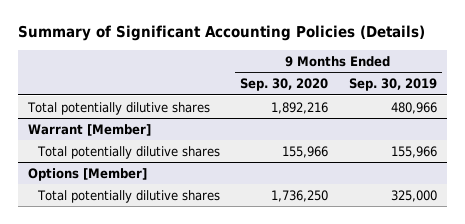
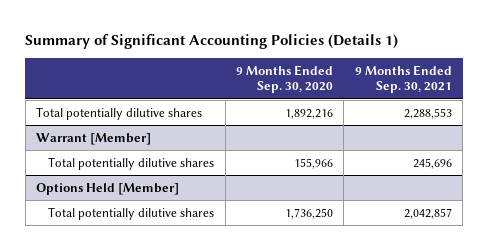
- Summary of Significant Accounting Policies (Details)
+ Summary of Significant Accounting Policies (Details 1)
- | 9 Months Ended Sep. 30, 2020 | 9 Months Ended Sep. 30, 2019
+ | 9 Months Ended Sep. 30, 2020 | 9 Months Ended Sep. 30, 2021
- Options [Member]
+ Options Held [Member]

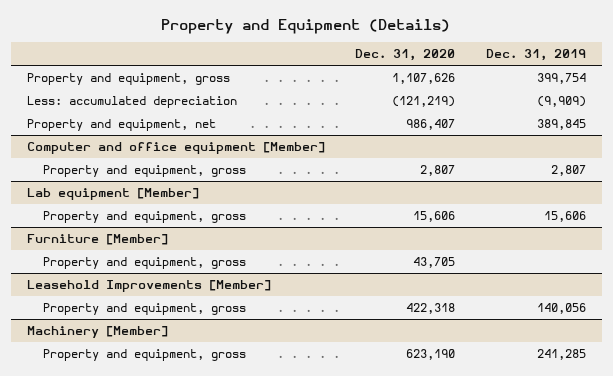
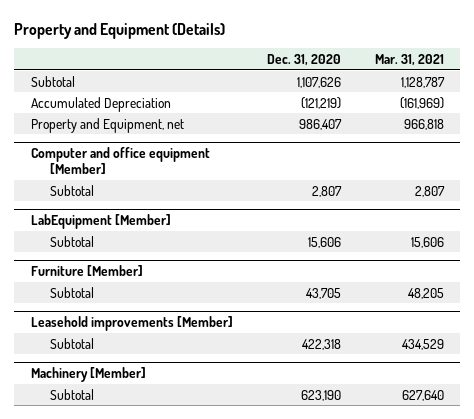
- | Dec. 31, 2020 | Dec. 31, 2019
+ | Dec. 31, 2020 | Mar. 31, 2021
- Property and equipment, gross | 1,107,626 | 399,754
- Less: accumulated depreciation | (121,219) | (9,909)
- Property and equipment, net | 986,407 | 389,845
+ Subtotal | 1,107,626 | 1,128,787
+ Accumulated Depreciation | (121,219) | (161,969)
+ Property and Equipment, net | 986,407 | 966,818
@ Computer and office equipment [Member]
- Property and equipment, gross | 2,807 | 2,807
- Lab equipment [Member]
- Property and equipment, gross | 15,606 | 15,606
@ Computer and office equipment [Member]
+ Subtotal | 2,807 | 2,807
+ LabEquipment [Member]
+ Subtotal | 15,606 | 15,606
@ Furniture [Member]
- Property and equipment, gross | 43,705 |
- Leasehold Improvements [Member]
- Property and equipment, gross | 422,318 | 140,056
@ Furniture [Member]
+ Subtotal | 43,705 | 48,205
+ Leasehold improvements [Member]
+ Subtotal | 422,318 | 434,529
@ Machinery [Member]
- Property and equipment, gross | 623,190 | 241,285
+ Subtotal | 623,190 | 627,640

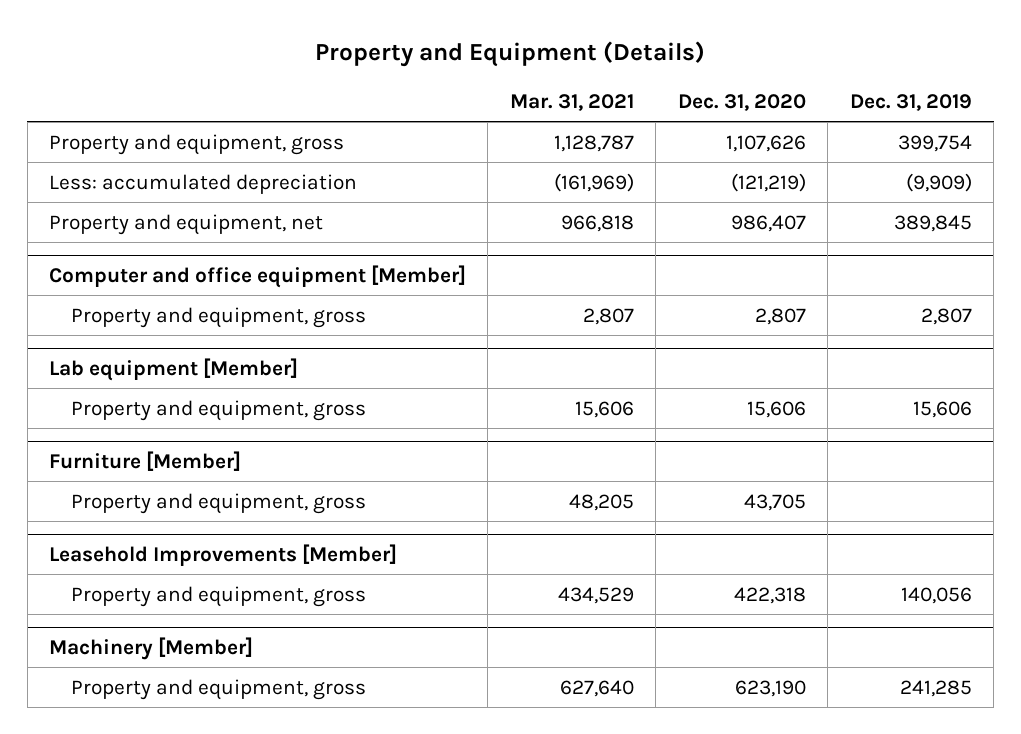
- | Dec. 31, 2020 | Mar. 31, 2021
+ | Mar. 31, 2021 | Dec. 31, 2020 | Dec. 31, 2019
- Subtotal | 1,107,626 | 1,128,787
- Accumulated Depreciation | (121,219) | (161,969)
- Property and Equipment, net | 986,407 | 966,818
+ Property and equipment, gross | 1,128,787 | 1,107,626 | 399,754
+ Less: accumulated depreciation | (161,969) | (121,219) | (9,909)
+ Property and equipment, net | 966,818 | 986,407 | 389,845
@ Computer and office equipment [Member]
- Subtotal | 2,807 | 2,807
- LabEquipment [Member]
- Subtotal | 15,606 | 15,606
@ Computer and office equipment [Member]
+ Property and equipment, gross | 2,807 | 2,807 | 2,807
+ Lab equipment [Member]
+ Property and equipment, gross | 15,606 | 15,606 | 15,606
@ Furniture [Member]
- Subtotal | 43,705 | 48,205
- Leasehold improvements [Member]
- Subtotal | 422,318 | 434,529
@ Furniture [Member]
+ Property and equipment, gross | 48,205 | 43,705 |
+ Leasehold Improvements [Member]
+ Property and equipment, gross | 434,529 | 422,318 | 140,056
@ Machinery [Member]
- Subtotal | 623,190 | 627,640
+ Property and equipment, gross | 627,640 | 623,190 | 241,285

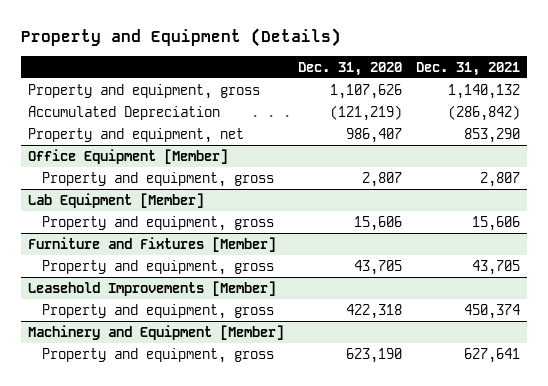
- | Mar. 31, 2021 | Dec. 31, 2020 | Dec. 31, 2019
+ | Dec. 31, 2020 | Dec. 31, 2021
- Less: accumulated depreciation | (161,969) | (121,219) | (9,909)
+ Accumulated Depreciation | (121,219) | (286,842)
- Computer and office equipment [Member]
+ Office Equipment [Member]
- Lab equipment [Member]
+ Lab Equipment [Member]
- Furniture [Member]
+ Furniture and Fixtures [Member]
- Machinery [Member]
+ Machinery and Equipment [Member]

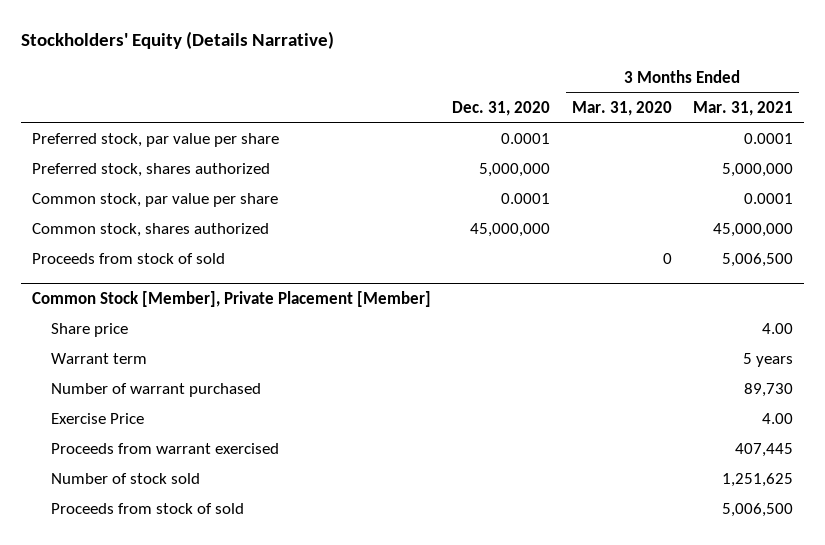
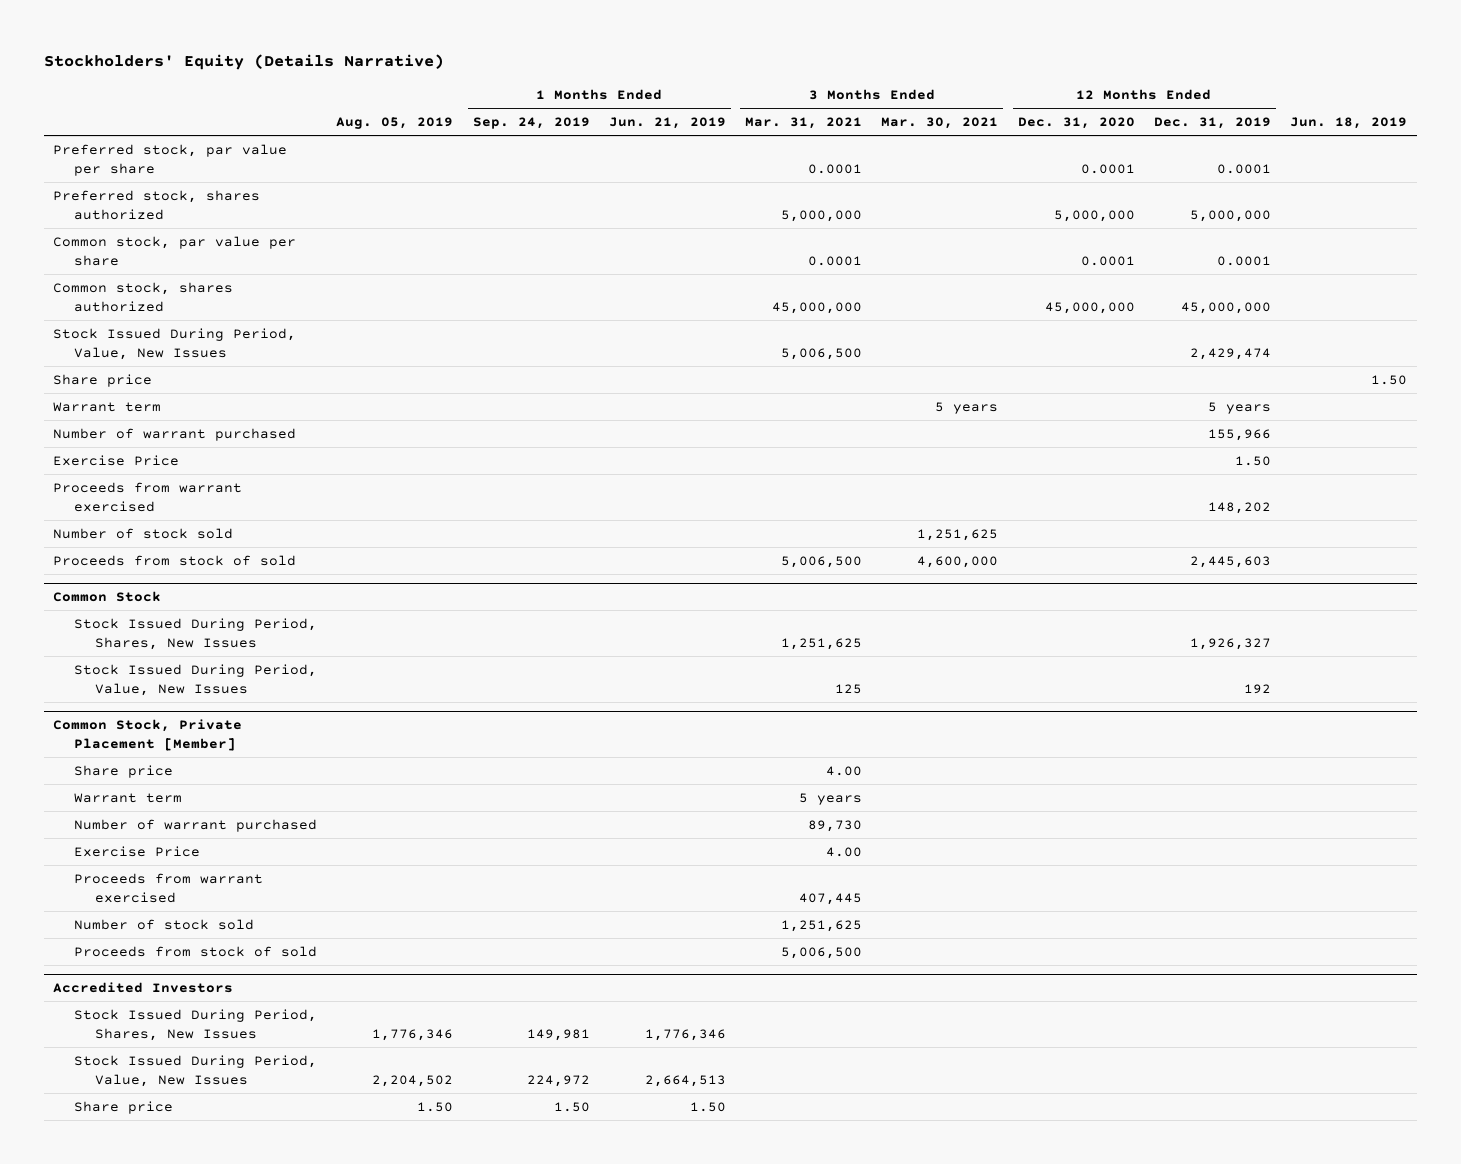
- | Dec. 31, 2020 | 3 Months Ended Mar. 31, 2020 | 3 Months Ended Mar. 31, 2021
+ | Aug. 05, 2019 | 1 Months Ended Sep. 24, 2019 | 1 Months Ended Jun. 21, 2019 | 3 Months Ended Mar. 31, 2021 | 3 Months Ended Mar. 30, 2021 | 12 Months Ended Dec. 31, 2020 | 12 Months Ended Dec. 31, 2019 | Jun. 18, 2019
+ Stock Issued During Period, Value, New Issues | | | | 5,006,500 | | | 2,429,474 |
+ Share price | | | | | | | | 1.50
+ Warrant term | | | | | 5 years | | 5 years |
+ Number of warrant purchased | | | | | | | 155,966 |
+ Exercise Price | | | | | | | 1.50 |
+ Proceeds from warrant exercised | | | | | | | 148,202 |
+ Number of stock sold | | | | | 1,251,625 | | |
- Common Stock [Member], Private Placement [Member]
+ Common Stock
+ Stock Issued During Period, Shares, New Issues | | | | 1,251,625 | | | 1,926,327 |
+ Stock Issued During Period, Value, New Issues | | | | 125 | | | 192 |
+ Common Stock, Private Placement [Member]
+ Accredited Investors
+ Stock Issued During Period, Shares, New Issues | 1,776,346 | 149,981 | 1,776,346 | | | | |
+ Stock Issued During Period, Value, New Issues | 2,204,502 | 224,972 | 2,664,513 | | | | |
+ Share price | 1.50 | 1.50 | 1.50 | | | | |

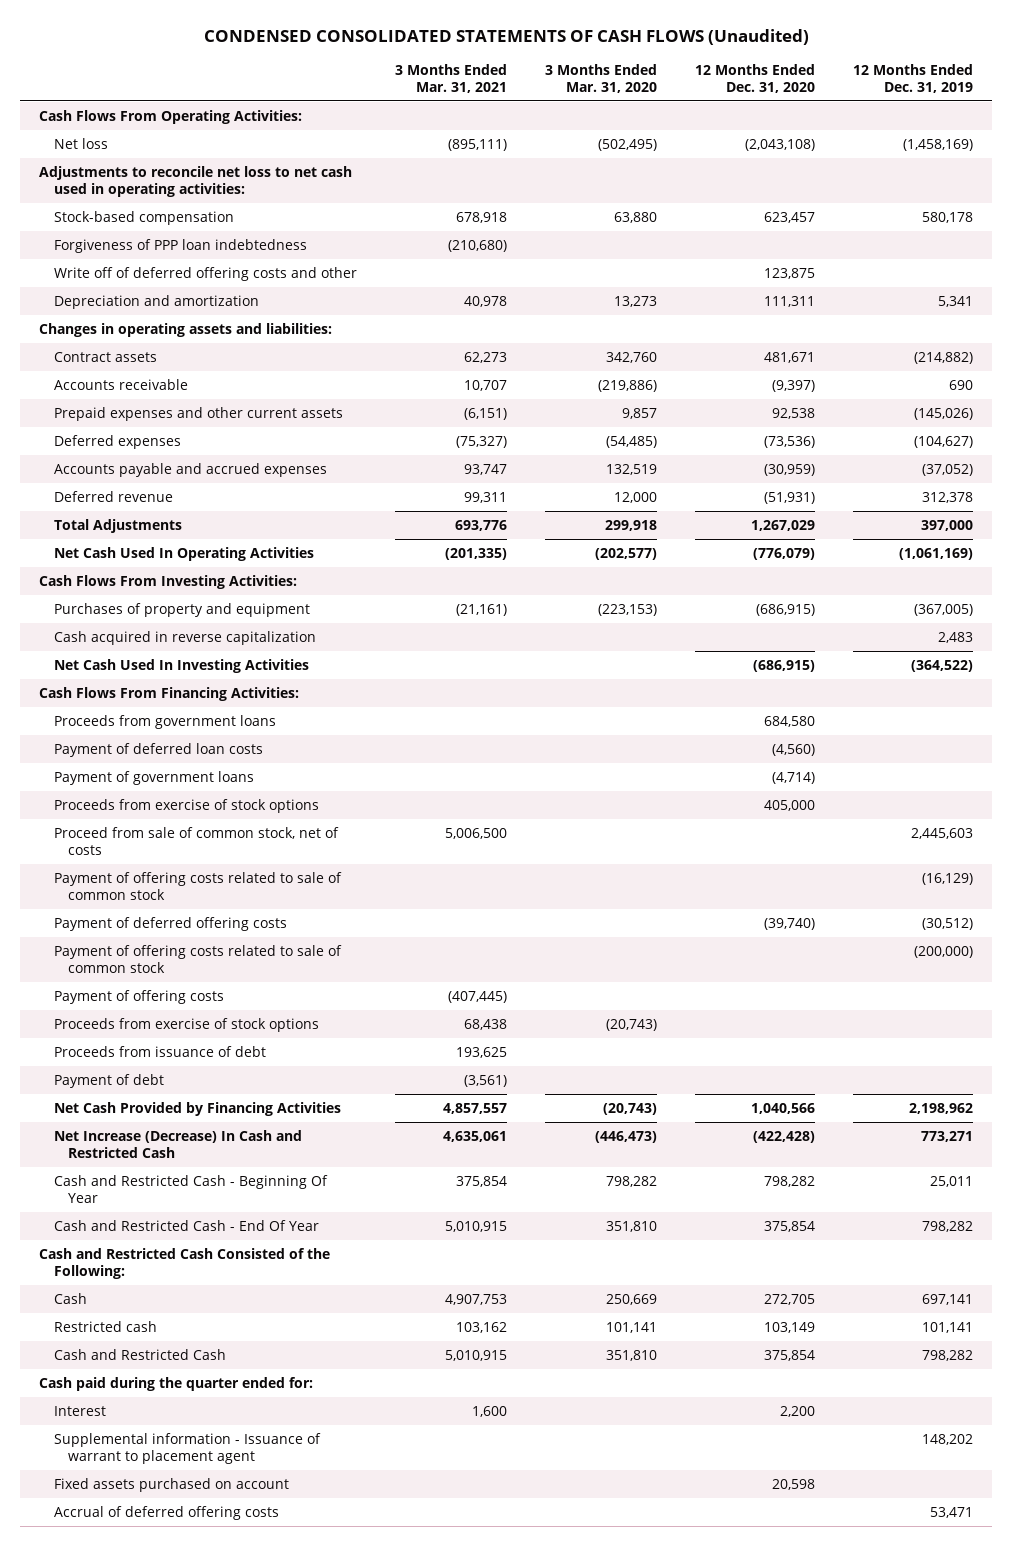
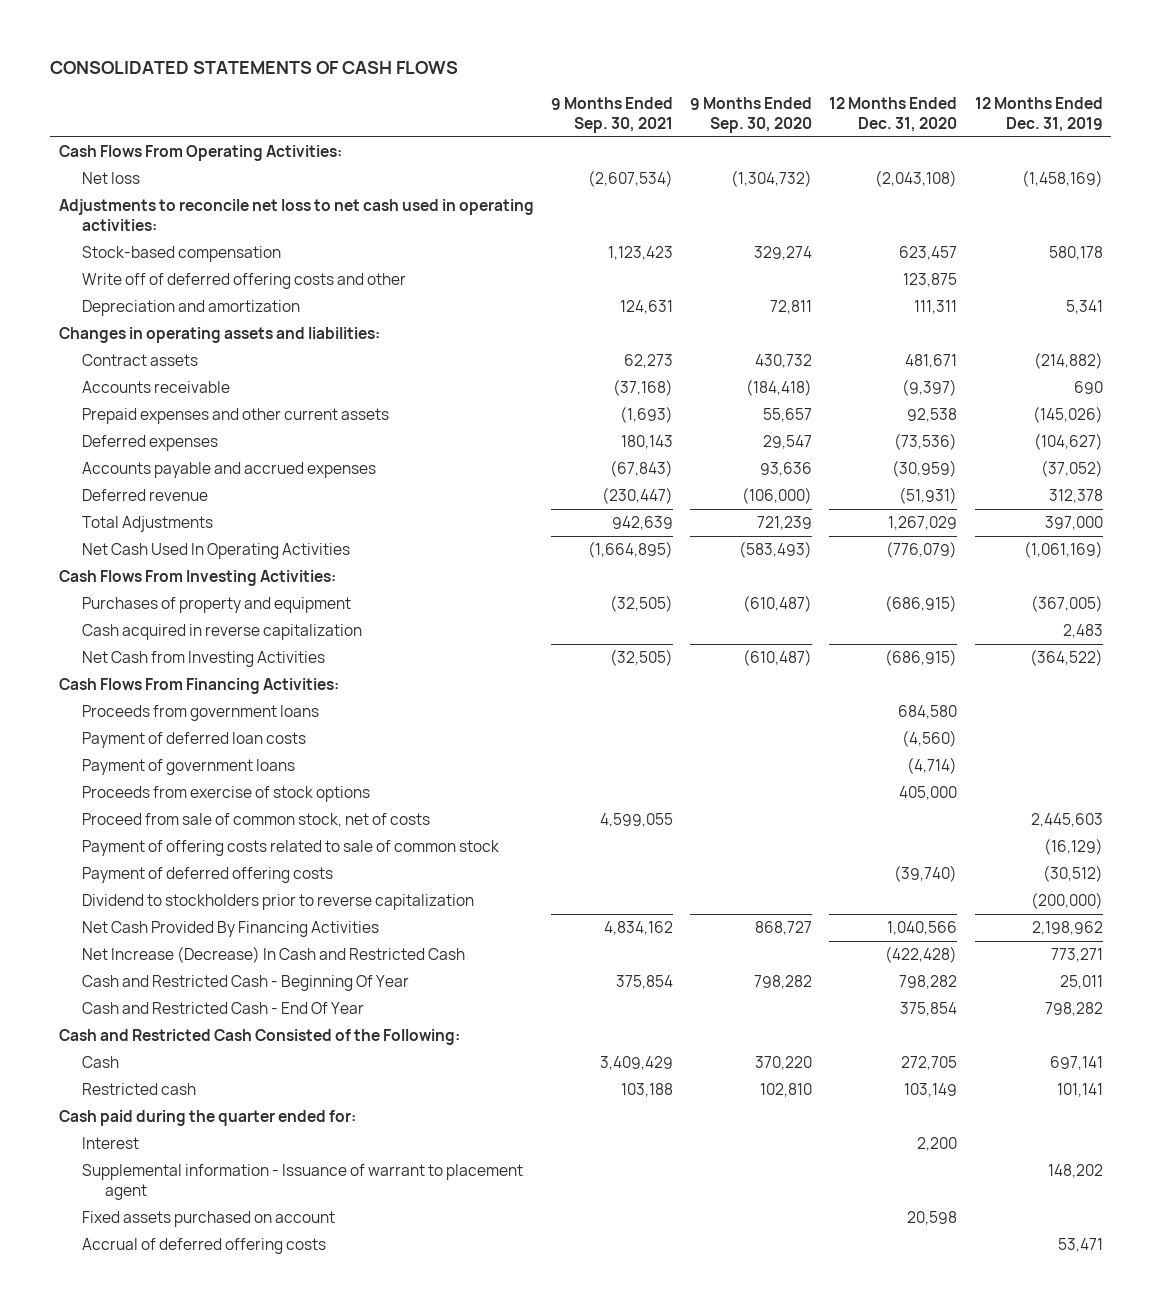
- CONDENSED CONSOLIDATED STATEMENTS OF CASH FLOWS (Unaudited)
+ CONSOLIDATED STATEMENTS OF CASH FLOWS
- | 3 Months Ended Mar. 31, 2021 | 3 Months Ended Mar. 31, 2020 | 12 Months Ended Dec. 31, 2020 | 12 Months Ended Dec. 31, 2019
+ | 9 Months Ended Sep. 30, 2021 | 9 Months Ended Sep. 30, 2020 | 12 Months Ended Dec. 31, 2020 | 12 Months Ended Dec. 31, 2019
- Forgiveness of PPP loan indebtedness | (210,680) | | |
- Net Cash Used In Investing Activities | | | (686,915) | (364,522)
+ Net Cash from Investing Activities | (32,505) | (610,487) | (686,915) | (364,522)
- Payment of offering costs related to sale of common stock | | | | (200,000)
- Payment of offering costs | (407,445) | | |
- Proceeds from exercise of stock options | 68,438 | (20,743) | |
- Proceeds from issuance of debt | 193,625 | | |
- Payment of debt | (3,561) | | |
- Net Cash Provided by Financing Activities | 4,857,557 | (20,743) | 1,040,566 | 2,198,962
+ Dividend to stockholders prior to reverse capitalization | | | | (200,000)
+ Net Cash Provided By Financing Activities | 4,834,162 | 868,727 | 1,040,566 | 2,198,962
- Cash and Restricted Cash | 5,010,915 | 351,810 | 375,854 | 798,282

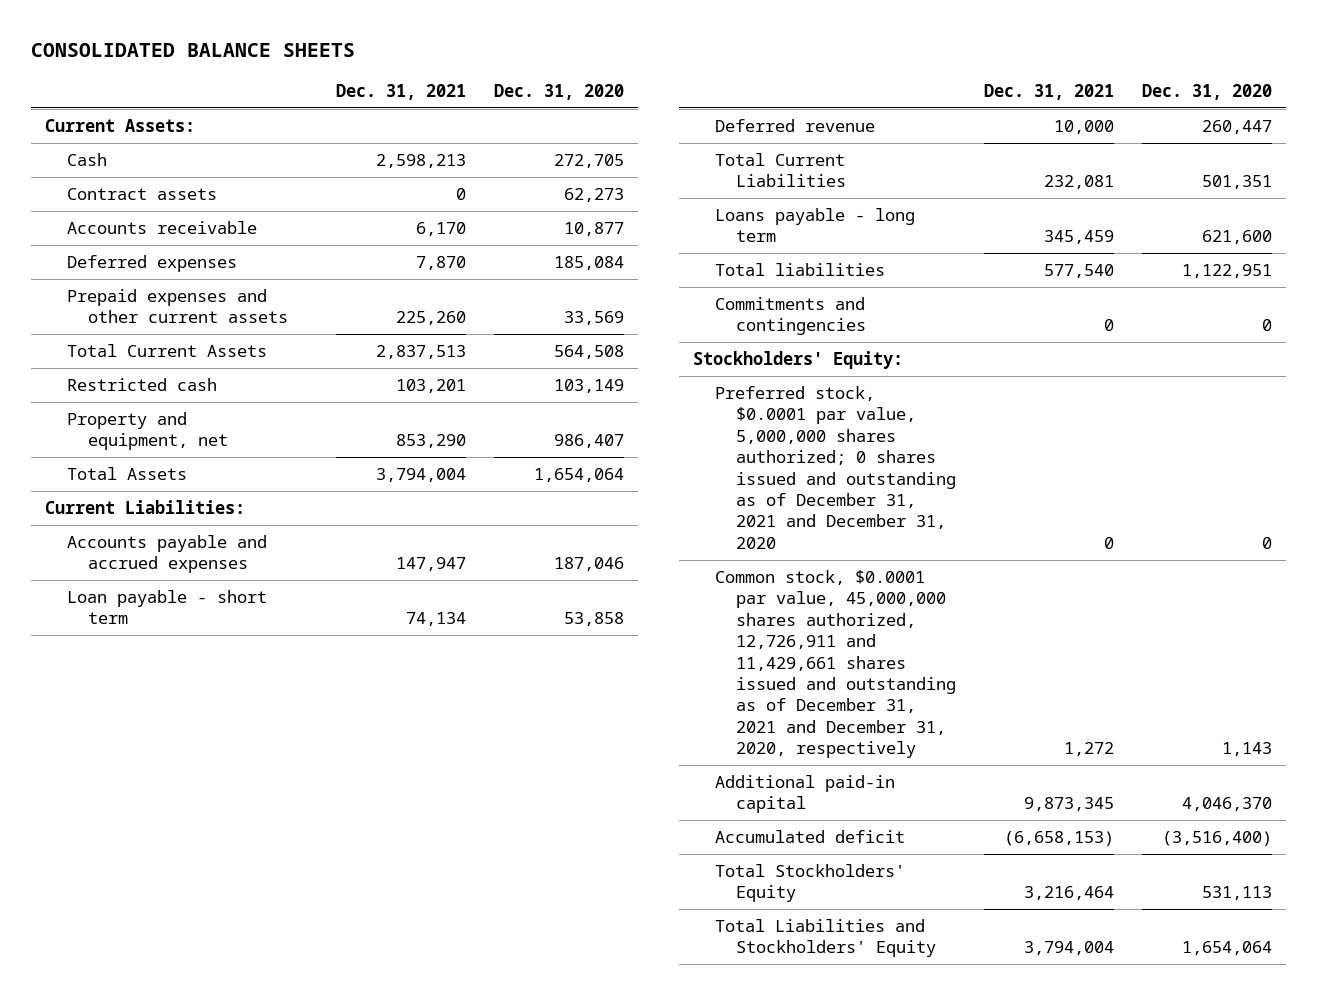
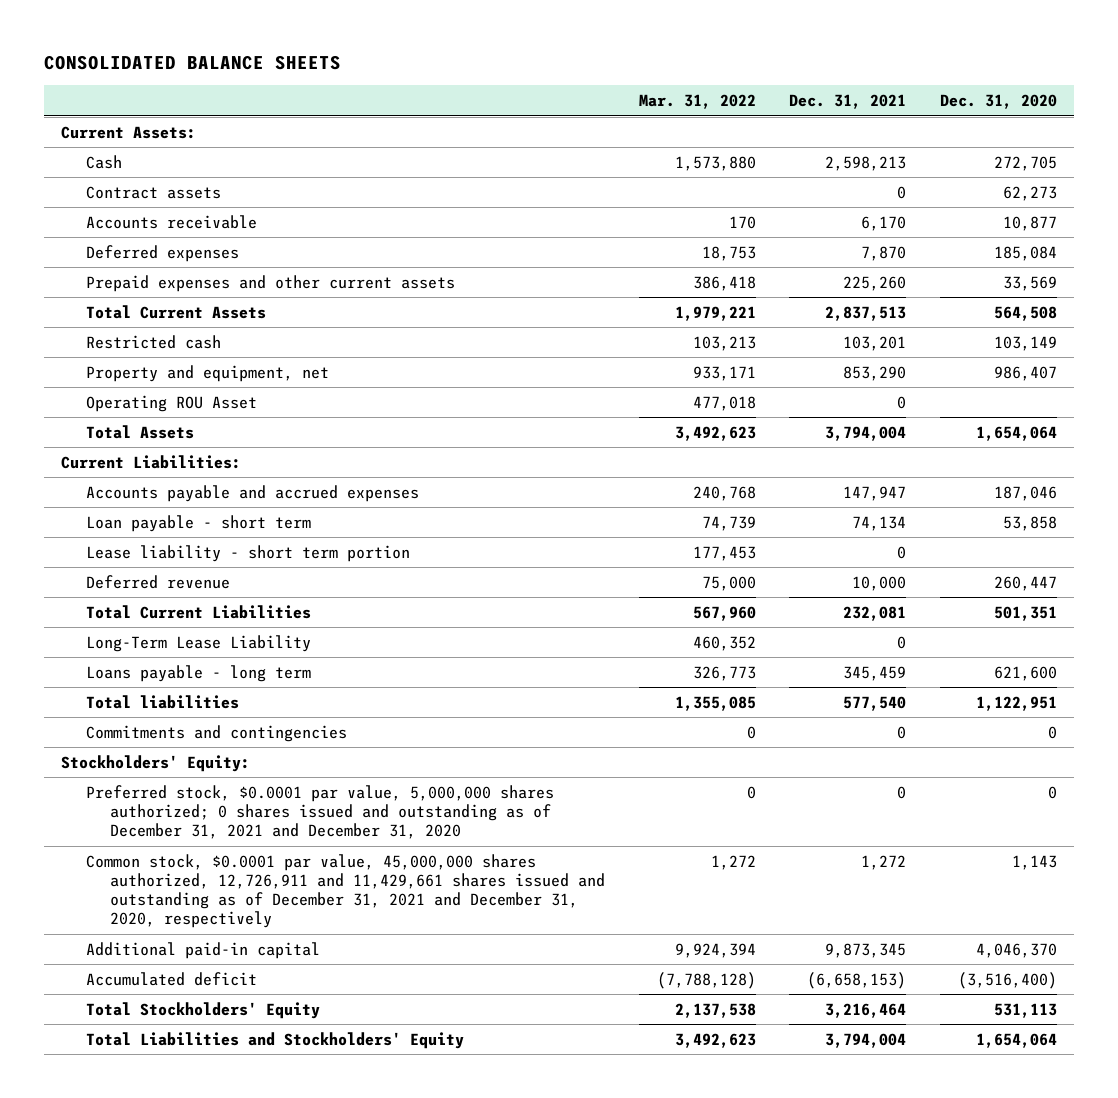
- | Dec. 31, 2021 | Dec. 31, 2020
+ | Mar. 31, 2022 | Dec. 31, 2021 | Dec. 31, 2020
+ Operating ROU Asset | 477,018 | 0 |
+ Lease liability - short term portion | 177,453 | 0 |
+ Long-Term Lease Liability | 460,352 | 0 |

